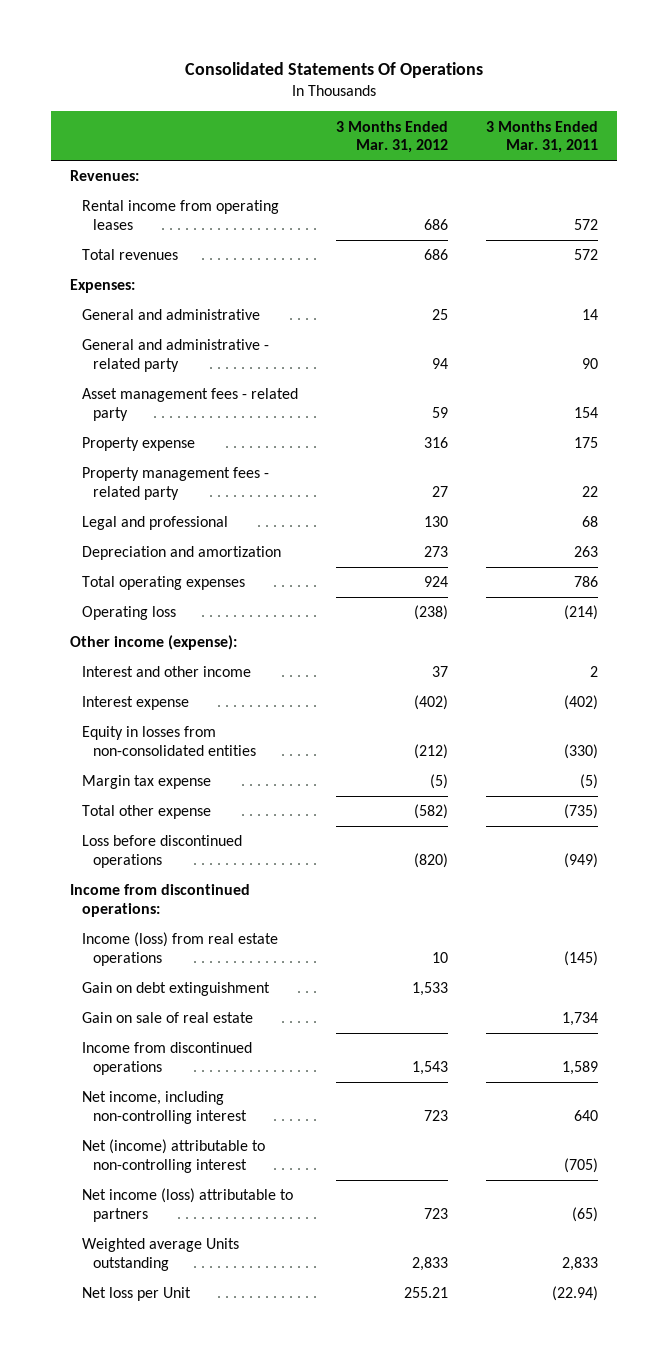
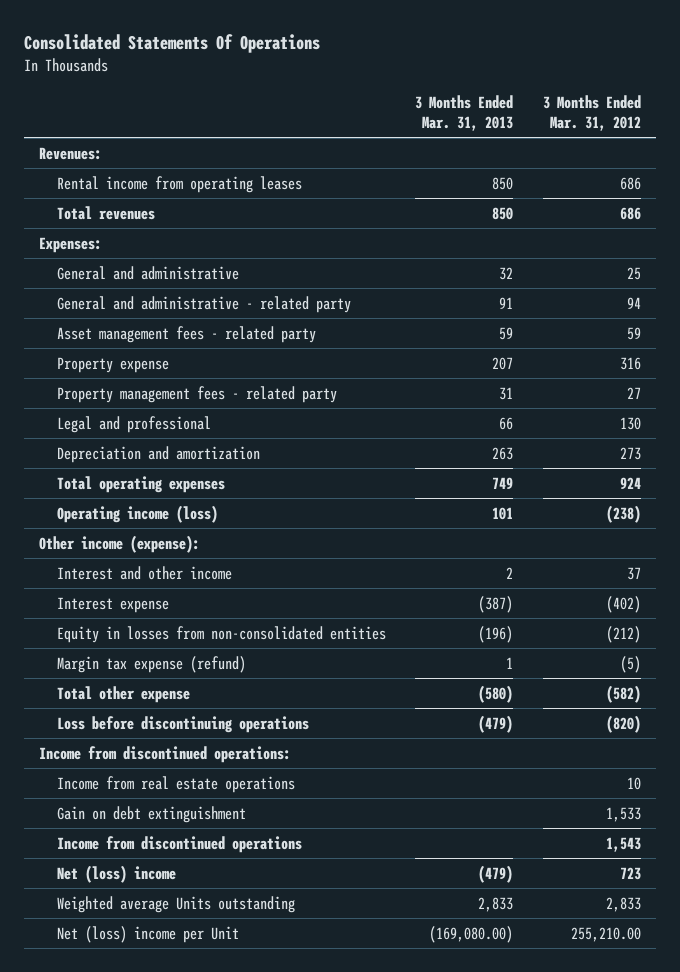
- | 3 Months Ended Mar. 31, 2012 | 3 Months Ended Mar. 31, 2011
+ | 3 Months Ended Mar. 31, 2013 | 3 Months Ended Mar. 31, 2012
- Operating loss | (238) | (214)
+ Operating income (loss) | 101 | (238)
- Margin tax expense | (5) | (5)
+ Margin tax expense (refund) | 1 | (5)
- Loss before discontinued operations | (820) | (949)
+ Loss before discontinuing operations | (479) | (820)
- Income (loss) from real estate operations | 10 | (145)
+ Income from real estate operations | | 10
- Gain on sale of real estate | | 1,734
- Net income, including non-controlling interest | 723 | 640
- Net (income) attributable to non-controlling interest | | (705)
- Net income (loss) attributable to partners | 723 | (65)
+ Net (loss) income | (479) | 723
- Net loss per Unit | 255.21 | (22.94)
+ Net (loss) income per Unit | (169,080.00) | 255,210.00

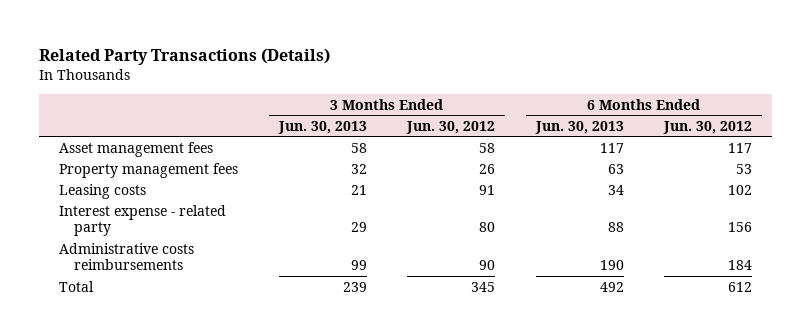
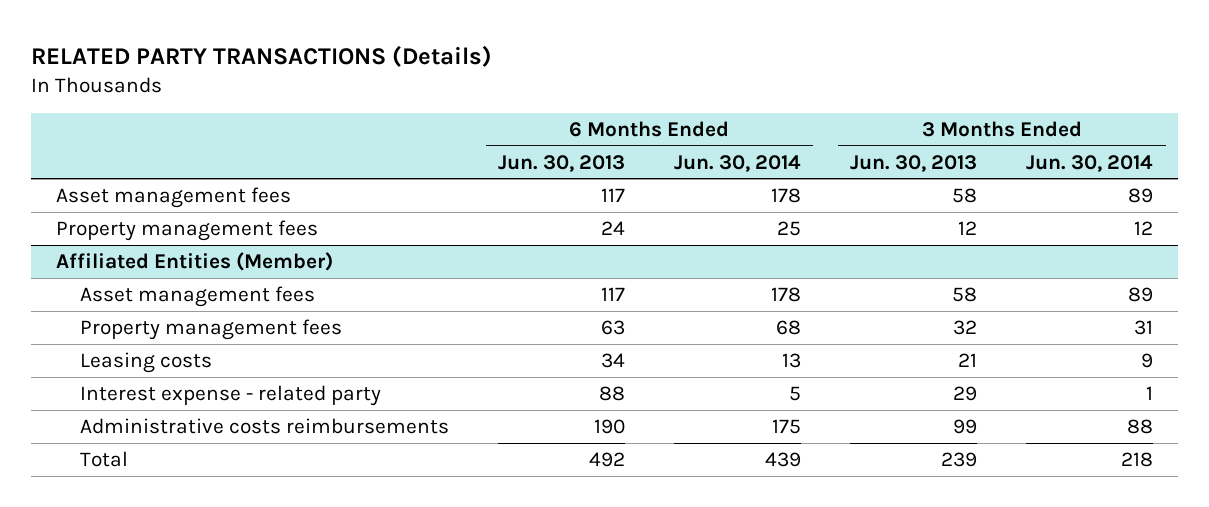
- Related Party Transactions (Details)
+ RELATED PARTY TRANSACTIONS (Details)
- | 3 Months Ended Jun. 30, 2013 | 3 Months Ended Jun. 30, 2012 | 6 Months Ended Jun. 30, 2013 | 6 Months Ended Jun. 30, 2012
+ | 6 Months Ended Jun. 30, 2013 | 6 Months Ended Jun. 30, 2014 | 3 Months Ended Jun. 30, 2013 | 3 Months Ended Jun. 30, 2014
+ Property management fees | 24 | 25 | 12 | 12
+ Affiliated Entities (Member)
+ Asset management fees | 117 | 178 | 58 | 89

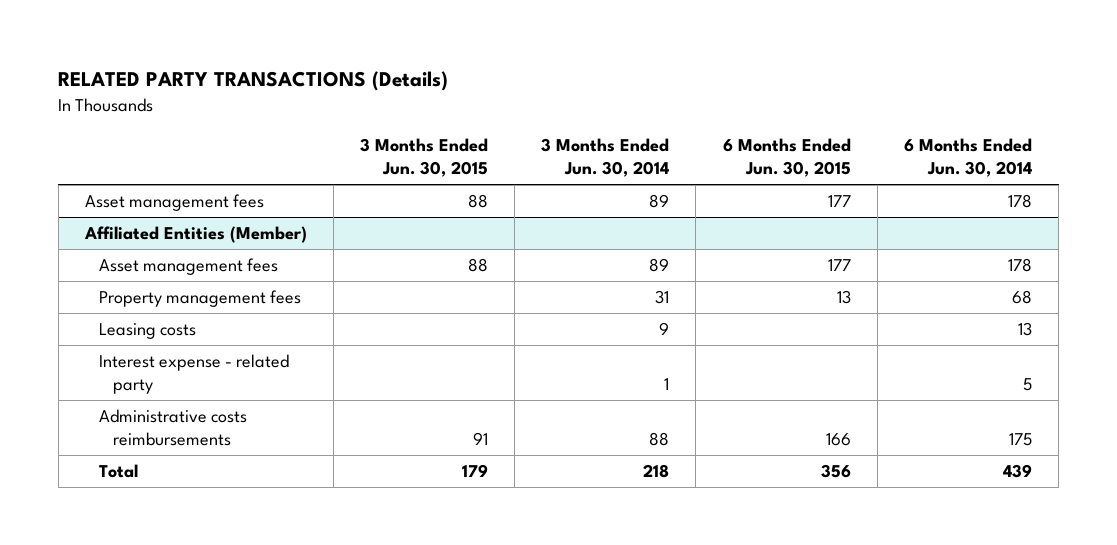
- | 6 Months Ended Jun. 30, 2013 | 6 Months Ended Jun. 30, 2014 | 3 Months Ended Jun. 30, 2013 | 3 Months Ended Jun. 30, 2014
+ | 3 Months Ended Jun. 30, 2015 | 3 Months Ended Jun. 30, 2014 | 6 Months Ended Jun. 30, 2015 | 6 Months Ended Jun. 30, 2014
- Property management fees | 24 | 25 | 12 | 12

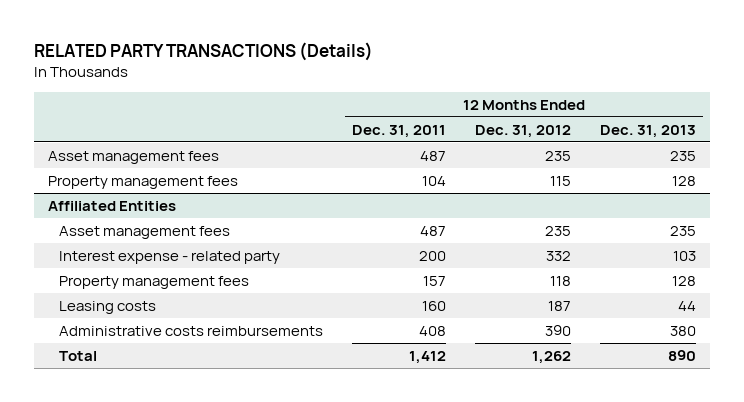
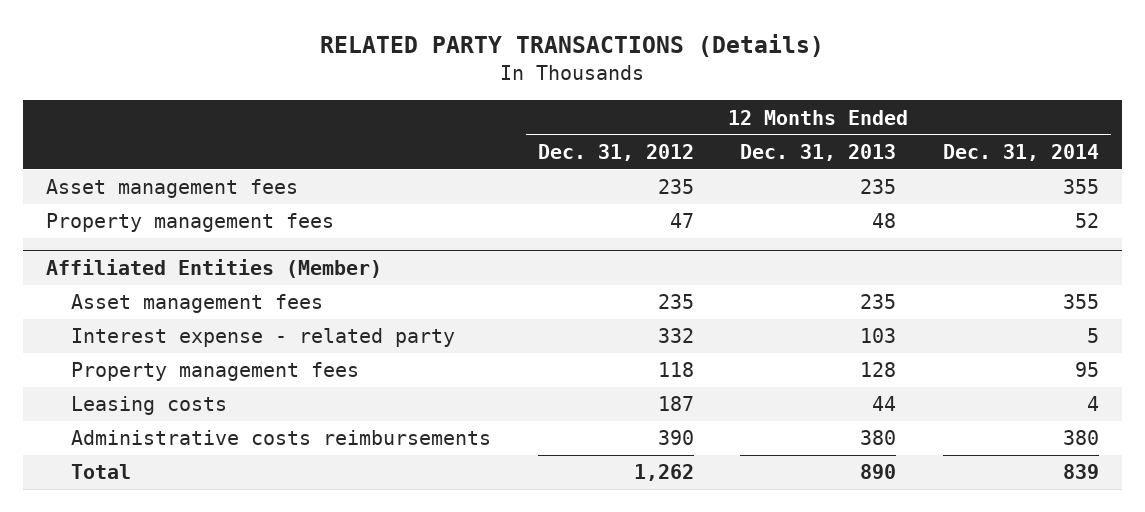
- | 12 Months Ended Dec. 31, 2011 | 12 Months Ended Dec. 31, 2012 | 12 Months Ended Dec. 31, 2013
+ | 12 Months Ended Dec. 31, 2012 | 12 Months Ended Dec. 31, 2013 | 12 Months Ended Dec. 31, 2014
- Property management fees | 104 | 115 | 128
- Affiliated Entities
+ Property management fees | 47 | 48 | 52
+ Affiliated Entities (Member)

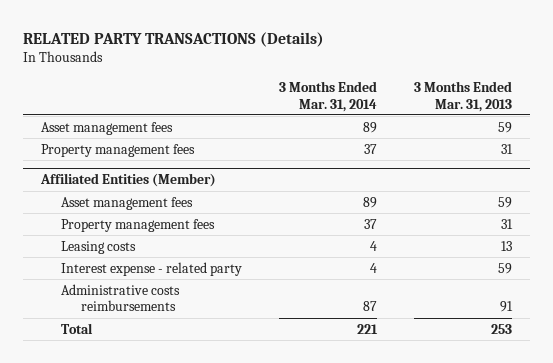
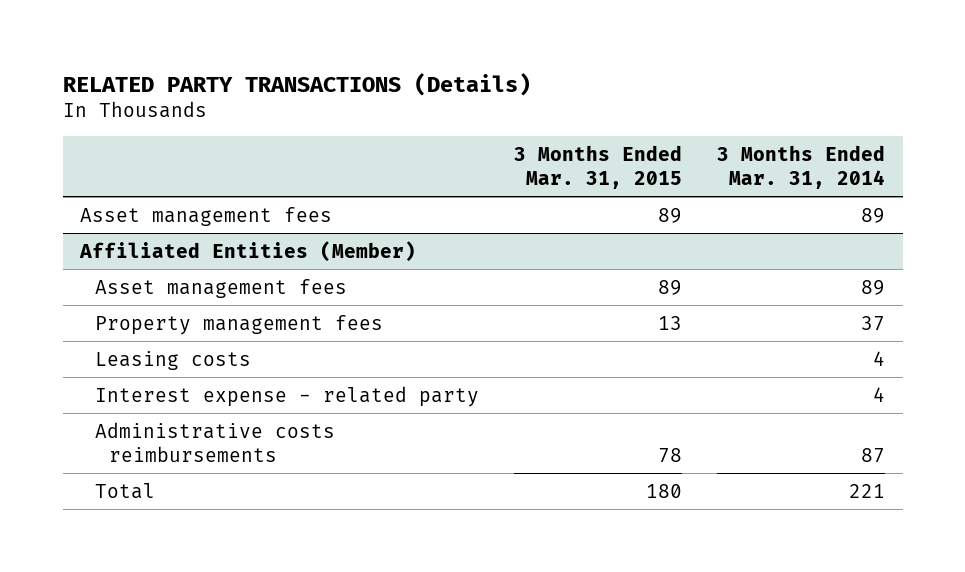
- | 3 Months Ended Mar. 31, 2014 | 3 Months Ended Mar. 31, 2013
+ | 3 Months Ended Mar. 31, 2015 | 3 Months Ended Mar. 31, 2014
- Property management fees | 37 | 31

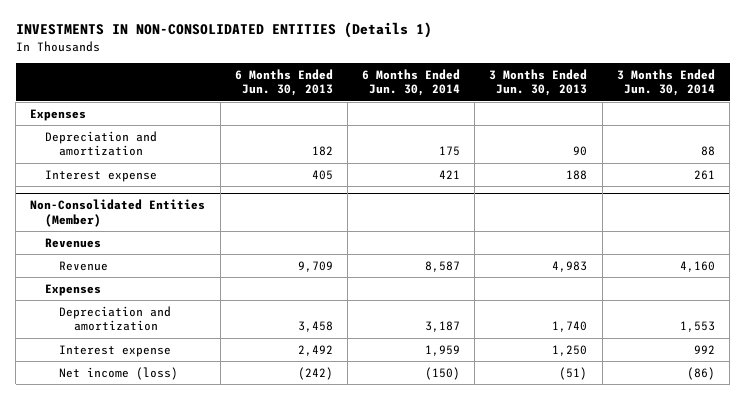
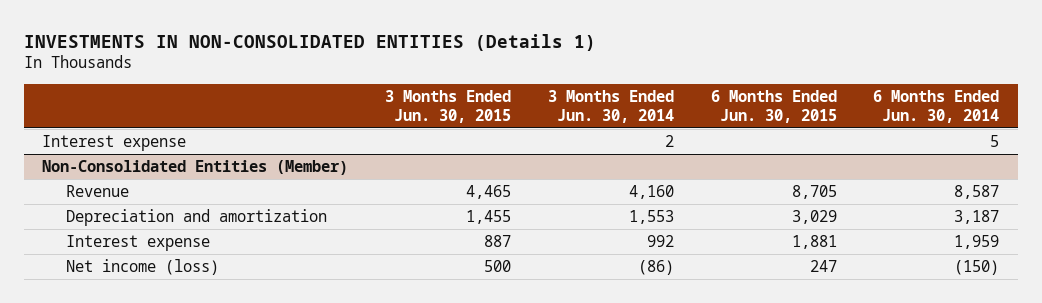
- | 6 Months Ended Jun. 30, 2013 | 6 Months Ended Jun. 30, 2014 | 3 Months Ended Jun. 30, 2013 | 3 Months Ended Jun. 30, 2014
+ | 3 Months Ended Jun. 30, 2015 | 3 Months Ended Jun. 30, 2014 | 6 Months Ended Jun. 30, 2015 | 6 Months Ended Jun. 30, 2014
- Expenses
- Depreciation and amortization | 182 | 175 | 90 | 88
- Interest expense | 405 | 421 | 188 | 261
+ Interest expense | | 2 | | 5
@ Non-Consolidated Entities (Member)
- Revenues
- Expenses

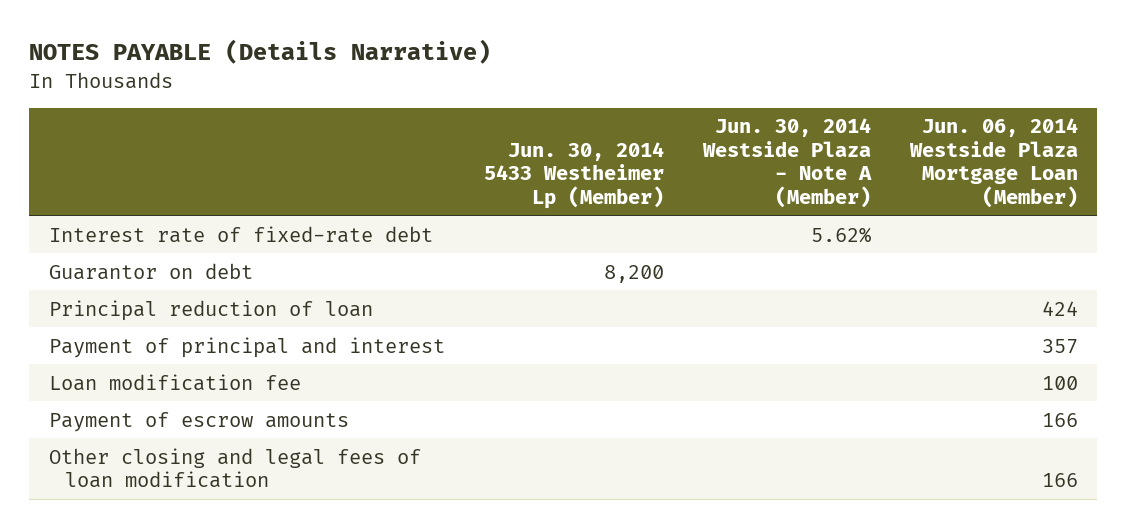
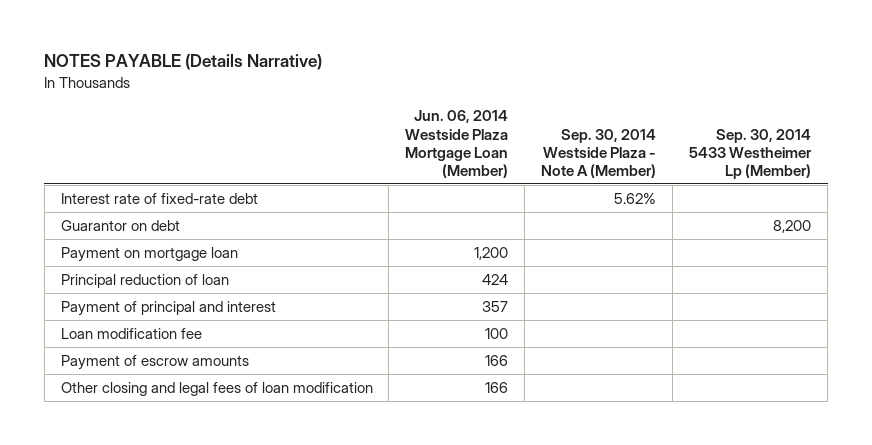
- | Jun. 30, 2014 5433 Westheimer Lp (Member) | Jun. 30, 2014 Westside Plaza - Note A (Member) | Jun. 06, 2014 Westside Plaza Mortgage Loan (Member)
+ | Jun. 06, 2014 Westside Plaza Mortgage Loan (Member) | Sep. 30, 2014 Westside Plaza - Note A (Member) | Sep. 30, 2014 5433 Westheimer Lp (Member)
+ Payment on mortgage loan | 1,200 | |

